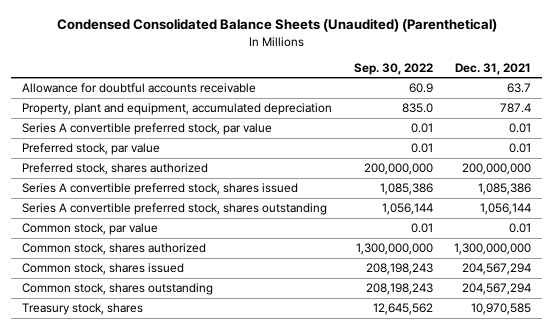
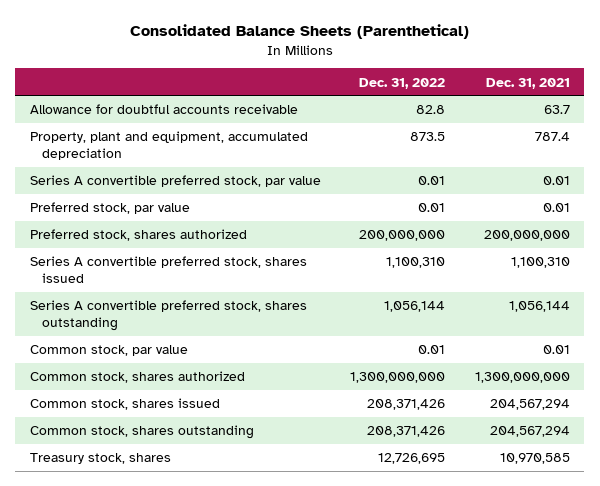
- Condensed Consolidated Balance Sheets (Unaudited) (Parenthetical)
+ Consolidated Balance Sheets (Parenthetical)
- | Sep. 30, 2022 | Dec. 31, 2021
+ | Dec. 31, 2022 | Dec. 31, 2021
- Series A convertible preferred stock, shares issued | 1,085,386 | 1,085,386
+ Series A convertible preferred stock, shares issued | 1,100,310 | 1,100,310

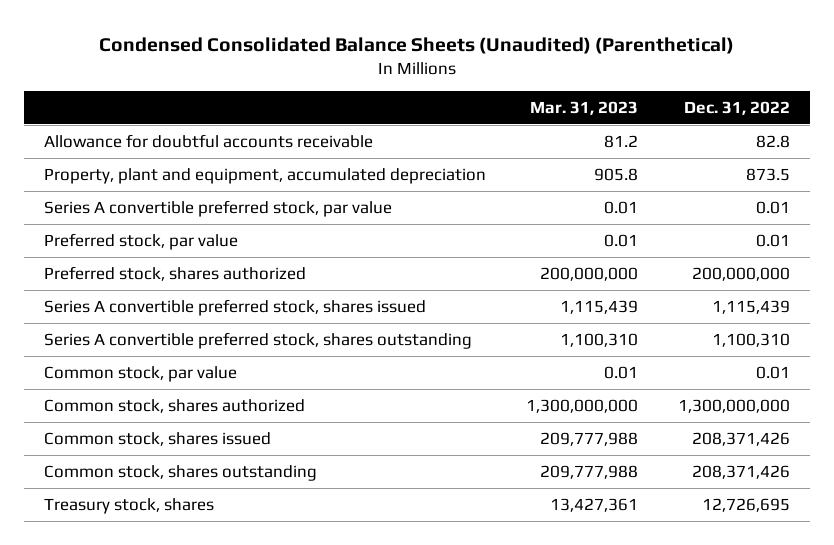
- Consolidated Balance Sheets (Parenthetical)
+ Condensed Consolidated Balance Sheets (Unaudited) (Parenthetical)
- | Dec. 31, 2022 | Dec. 31, 2021
+ | Mar. 31, 2023 | Dec. 31, 2022
- Series A convertible preferred stock, shares issued | 1,100,310 | 1,100,310
- Series A convertible preferred stock, shares outstanding | 1,056,144 | 1,056,144
+ Series A convertible preferred stock, shares issued | 1,115,439 | 1,115,439
+ Series A convertible preferred stock, shares outstanding | 1,100,310 | 1,100,310

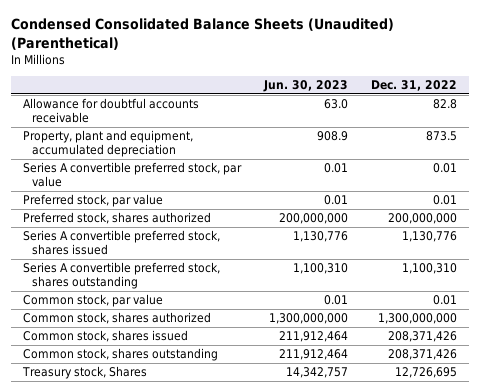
- | Mar. 31, 2023 | Dec. 31, 2022
+ | Jun. 30, 2023 | Dec. 31, 2022
- Series A convertible preferred stock, shares issued | 1,115,439 | 1,115,439
+ Series A convertible preferred stock, shares issued | 1,130,776 | 1,130,776
- Treasury stock, shares | 13,427,361 | 12,726,695
+ Treasury stock, Shares | 14,342,757 | 12,726,695

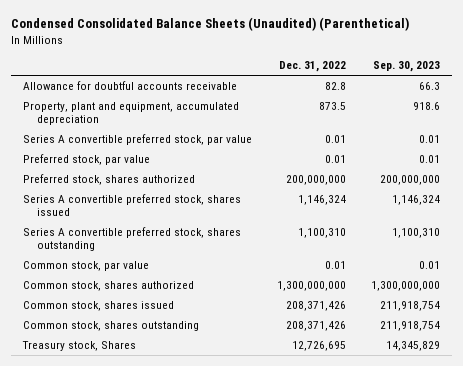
- | Jun. 30, 2023 | Dec. 31, 2022
+ | Dec. 31, 2022 | Sep. 30, 2023
- Series A convertible preferred stock, shares issued | 1,130,776 | 1,130,776
+ Series A convertible preferred stock, shares issued | 1,146,324 | 1,146,324

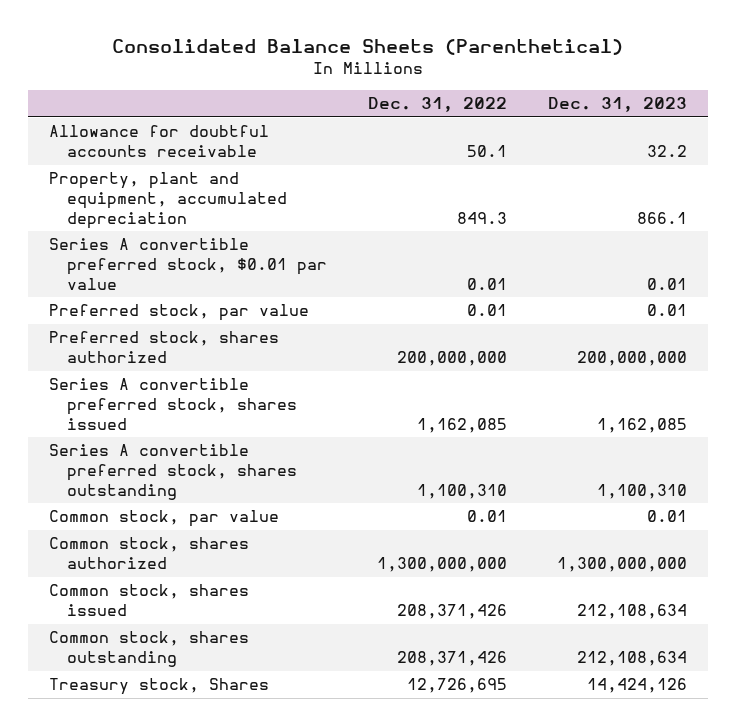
- Condensed Consolidated Balance Sheets (Unaudited) (Parenthetical)
+ Consolidated Balance Sheets (Parenthetical)
- | Dec. 31, 2022 | Sep. 30, 2023
+ | Dec. 31, 2022 | Dec. 31, 2023
- Allowance for doubtful accounts receivable | 82.8 | 66.3
- Property, plant and equipment, accumulated depreciation | 873.5 | 918.6
- Series A convertible preferred stock, par value | 0.01 | 0.01
+ Allowance for doubtful accounts receivable | 50.1 | 32.2
+ Property, plant and equipment, accumulated depreciation | 849.3 | 866.1
+ Series A convertible preferred stock, $0.01 par value | 0.01 | 0.01
- Series A convertible preferred stock, shares issued | 1,146,324 | 1,146,324
+ Series A convertible preferred stock, shares issued | 1,162,085 | 1,162,085

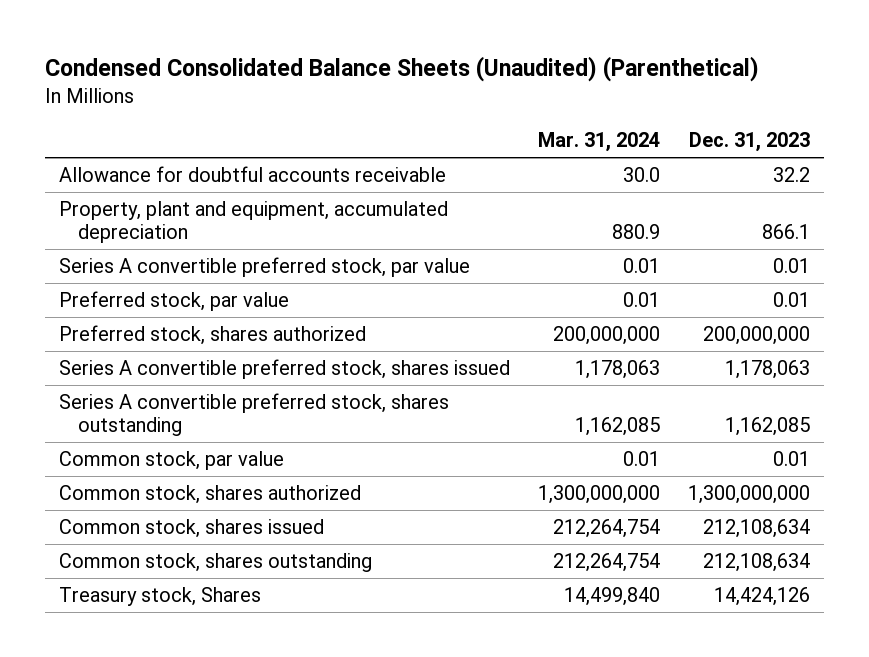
- Consolidated Balance Sheets (Parenthetical)
+ Condensed Consolidated Balance Sheets (Unaudited) (Parenthetical)
- | Dec. 31, 2022 | Dec. 31, 2023
+ | Mar. 31, 2024 | Dec. 31, 2023
- Series A convertible preferred stock, $0.01 par value | 0.01 | 0.01
+ Series A convertible preferred stock, par value | 0.01 | 0.01
- Series A convertible preferred stock, shares issued | 1,162,085 | 1,162,085
- Series A convertible preferred stock, shares outstanding | 1,100,310 | 1,100,310
+ Series A convertible preferred stock, shares issued | 1,178,063 | 1,178,063
+ Series A convertible preferred stock, shares outstanding | 1,162,085 | 1,162,085

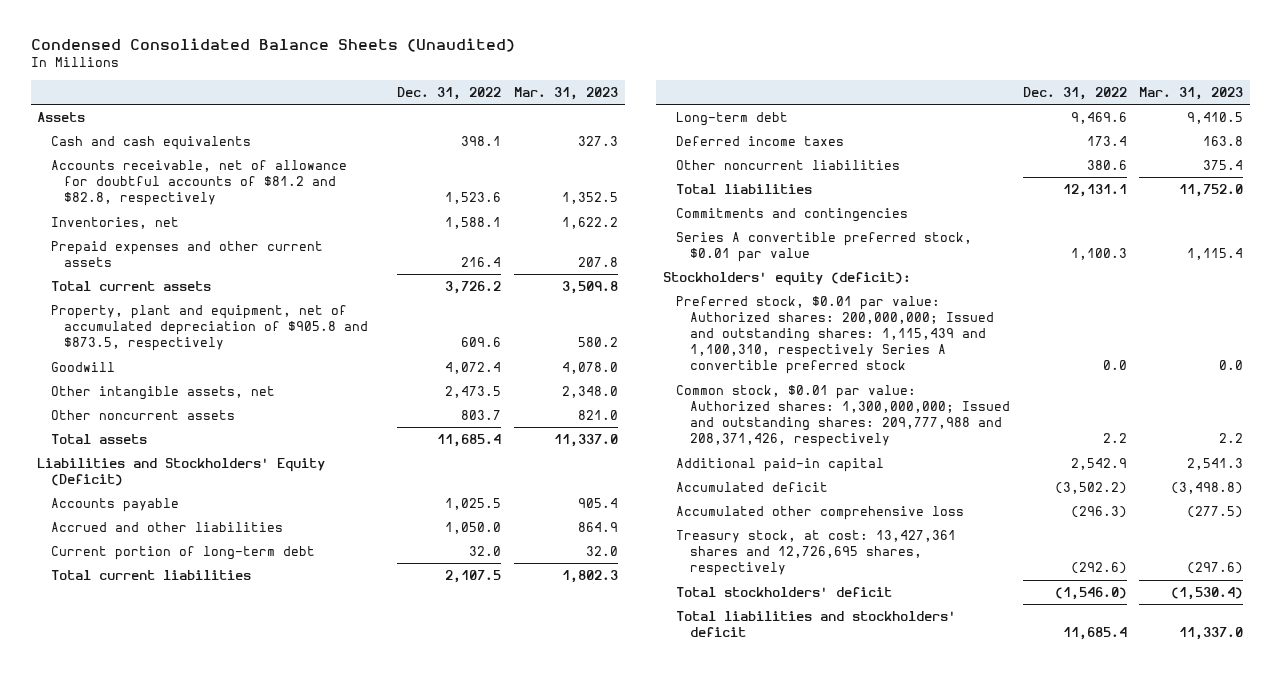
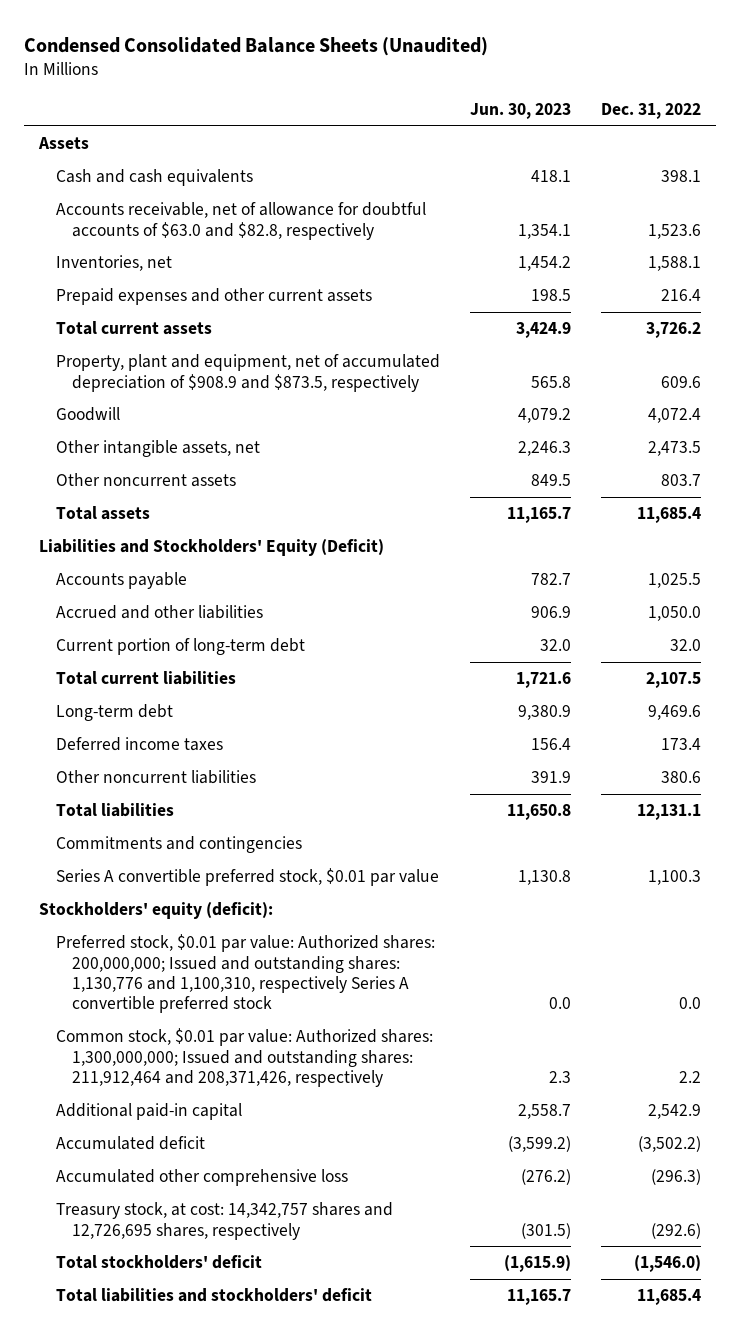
- | Dec. 31, 2022 | Mar. 31, 2023
+ | Jun. 30, 2023 | Dec. 31, 2022
- Accounts receivable, net of allowance for doubtful accounts of $81.2 and $82.8, respectively | 1,523.6 | 1,352.5
+ Accounts receivable, net of allowance for doubtful accounts of $63.0 and $82.8, respectively | 1,354.1 | 1,523.6
- Property, plant and equipment, net of accumulated depreciation of $905.8 and $873.5, respectively | 609.6 | 580.2
+ Property, plant and equipment, net of accumulated depreciation of $908.9 and $873.5, respectively | 565.8 | 609.6
- Preferred stock, $0.01 par value: Authorized shares: 200,000,000; Issued and outstanding shares: 1,115,439 and 1,100,310, respectively Series A convertible preferred stock | 0.0 | 0.0
- Common stock, $0.01 par value: Authorized shares: 1,300,000,000; Issued and outstanding shares: 209,777,988 and 208,371,426, respectively | 2.2 | 2.2
+ Preferred stock, $0.01 par value: Authorized shares: 200,000,000; Issued and outstanding shares: 1,130,776 and 1,100,310, respectively Series A convertible preferred stock | 0.0 | 0.0
+ Common stock, $0.01 par value: Authorized shares: 1,300,000,000; Issued and outstanding shares: 211,912,464 and 208,371,426, respectively | 2.3 | 2.2
- Treasury stock, at cost: 13,427,361 shares and 12,726,695 shares, respectively | (292.6) | (297.6)
+ Treasury stock, at cost: 14,342,757 shares and 12,726,695 shares, respectively | (301.5) | (292.6)

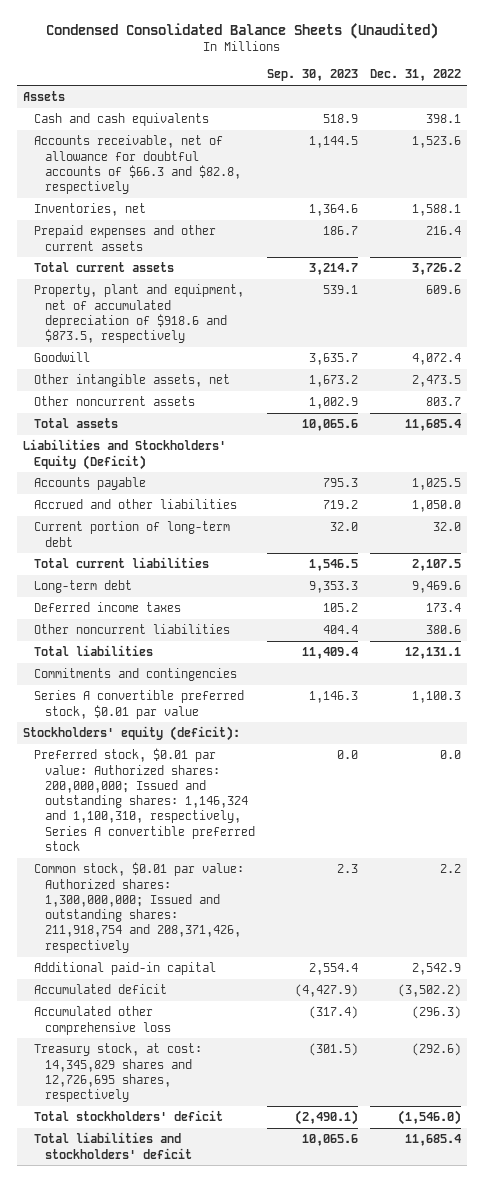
- | Jun. 30, 2023 | Dec. 31, 2022
+ | Sep. 30, 2023 | Dec. 31, 2022
- Accounts receivable, net of allowance for doubtful accounts of $63.0 and $82.8, respectively | 1,354.1 | 1,523.6
+ Accounts receivable, net of allowance for doubtful accounts of $66.3 and $82.8, respectively | 1,144.5 | 1,523.6
- Property, plant and equipment, net of accumulated depreciation of $908.9 and $873.5, respectively | 565.8 | 609.6
+ Property, plant and equipment, net of accumulated depreciation of $918.6 and $873.5, respectively | 539.1 | 609.6
- Preferred stock, $0.01 par value: Authorized shares: 200,000,000; Issued and outstanding shares: 1,130,776 and 1,100,310, respectively Series A convertible preferred stock | 0.0 | 0.0
- Common stock, $0.01 par value: Authorized shares: 1,300,000,000; Issued and outstanding shares: 211,912,464 and 208,371,426, respectively | 2.3 | 2.2
+ Preferred stock, $0.01 par value: Authorized shares: 200,000,000; Issued and outstanding shares: 1,146,324 and 1,100,310, respectively, Series A convertible preferred stock | 0.0 | 0.0
+ Common stock, $0.01 par value: Authorized shares: 1,300,000,000; Issued and outstanding shares: 211,918,754 and 208,371,426, respectively | 2.3 | 2.2
- Treasury stock, at cost: 14,342,757 shares and 12,726,695 shares, respectively | (301.5) | (292.6)
+ Treasury stock, at cost: 14,345,829 shares and 12,726,695 shares, respectively | (301.5) | (292.6)

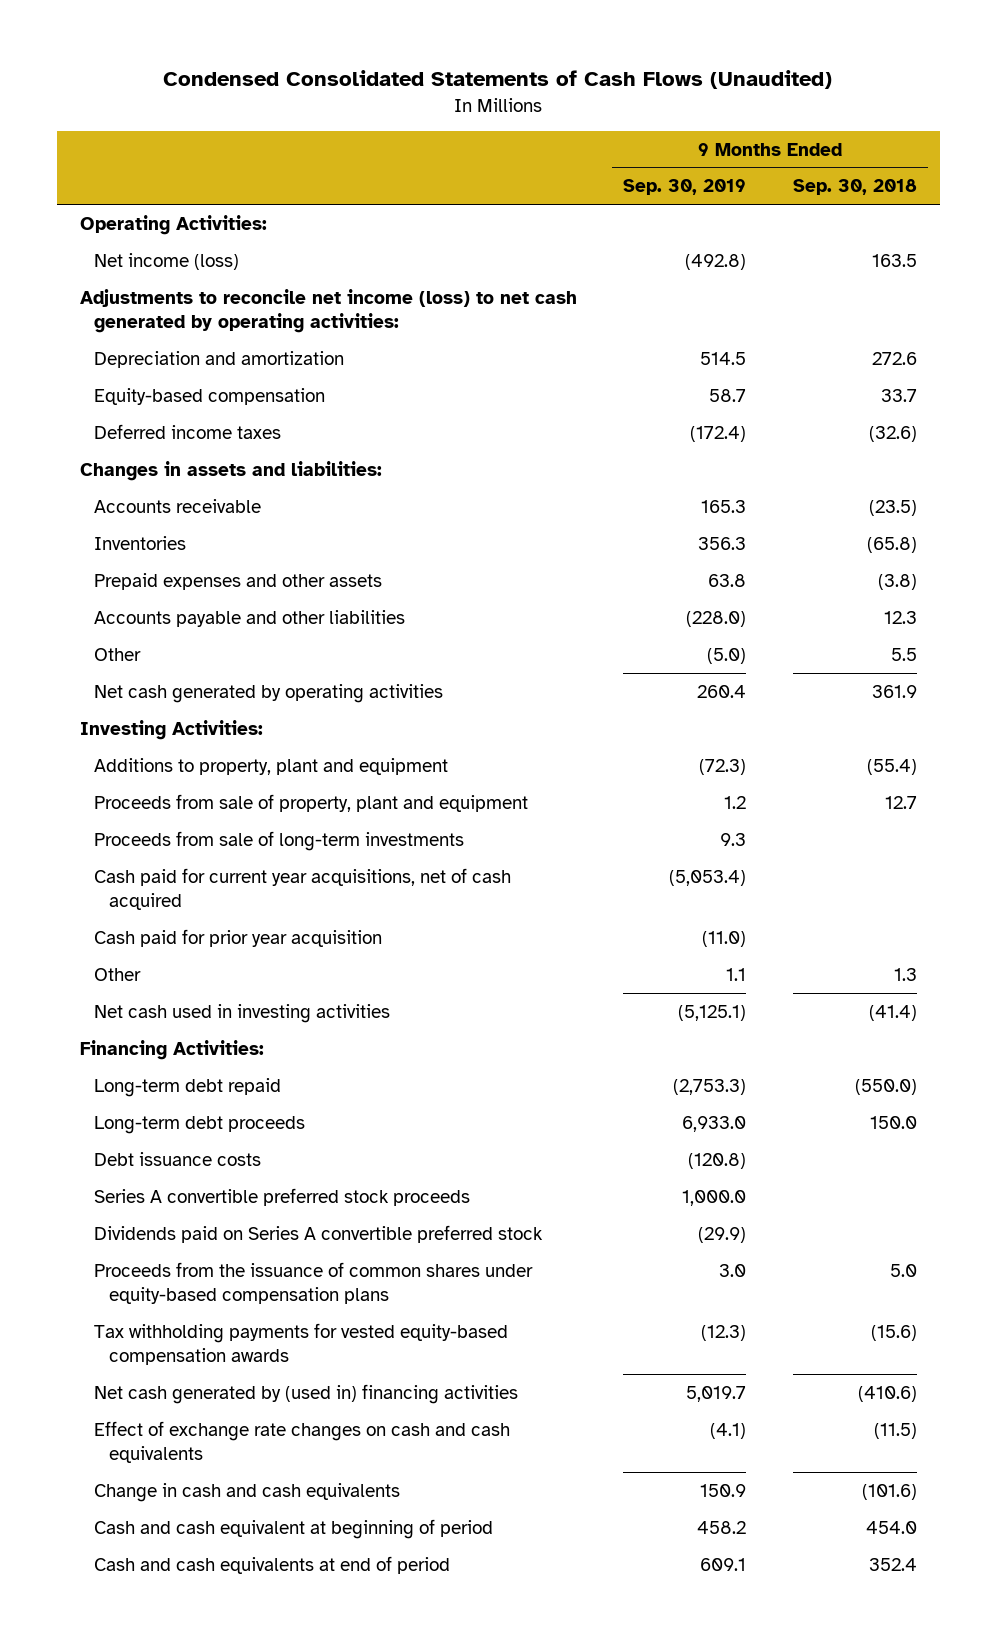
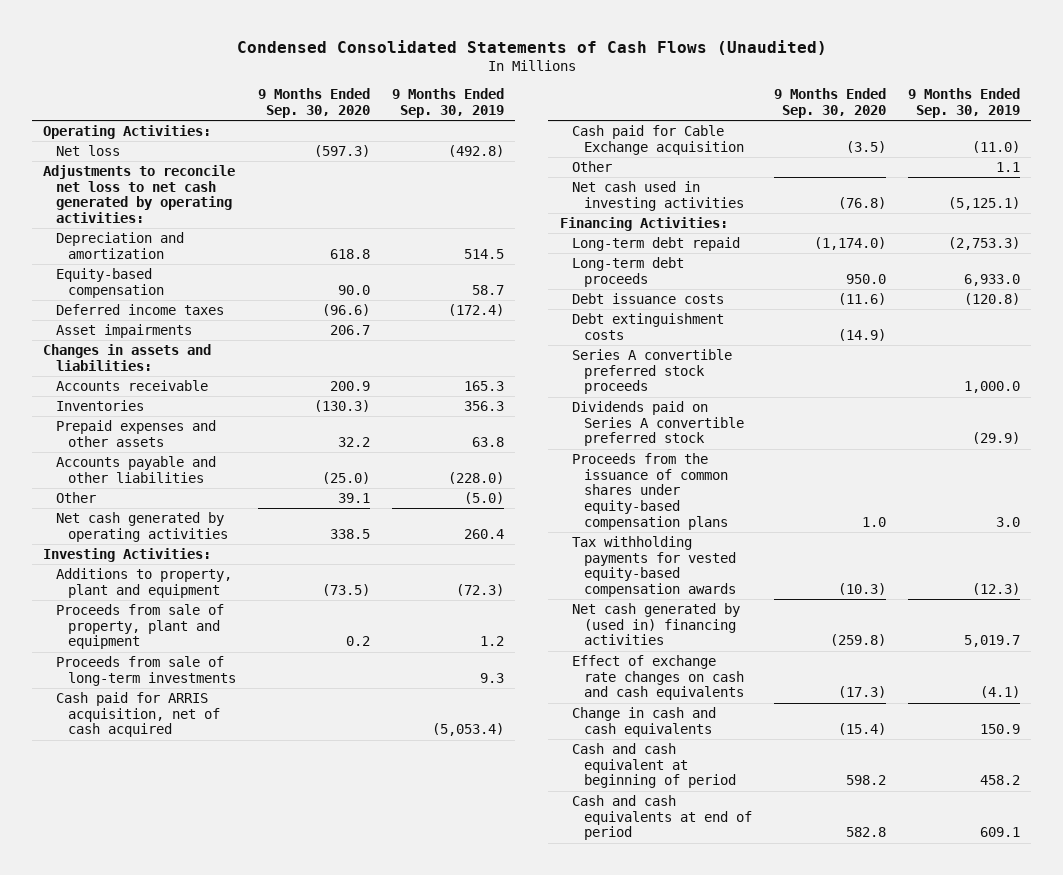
- | 9 Months Ended Sep. 30, 2019 | 9 Months Ended Sep. 30, 2018
+ | 9 Months Ended Sep. 30, 2020 | 9 Months Ended Sep. 30, 2019
- Net income (loss) | (492.8) | 163.5
- Adjustments to reconcile net income (loss) to net cash generated by operating activities:
+ Net loss | (597.3) | (492.8)
+ Adjustments to reconcile net loss to net cash generated by operating activities:
+ Asset impairments | 206.7 |
- Cash paid for current year acquisitions, net of cash acquired | (5,053.4) |
- Cash paid for prior year acquisition | (11.0) |
+ Cash paid for ARRIS acquisition, net of cash acquired | | (5,053.4)
+ Cash paid for Cable Exchange acquisition | (3.5) | (11.0)
+ Debt extinguishment costs | (14.9) |

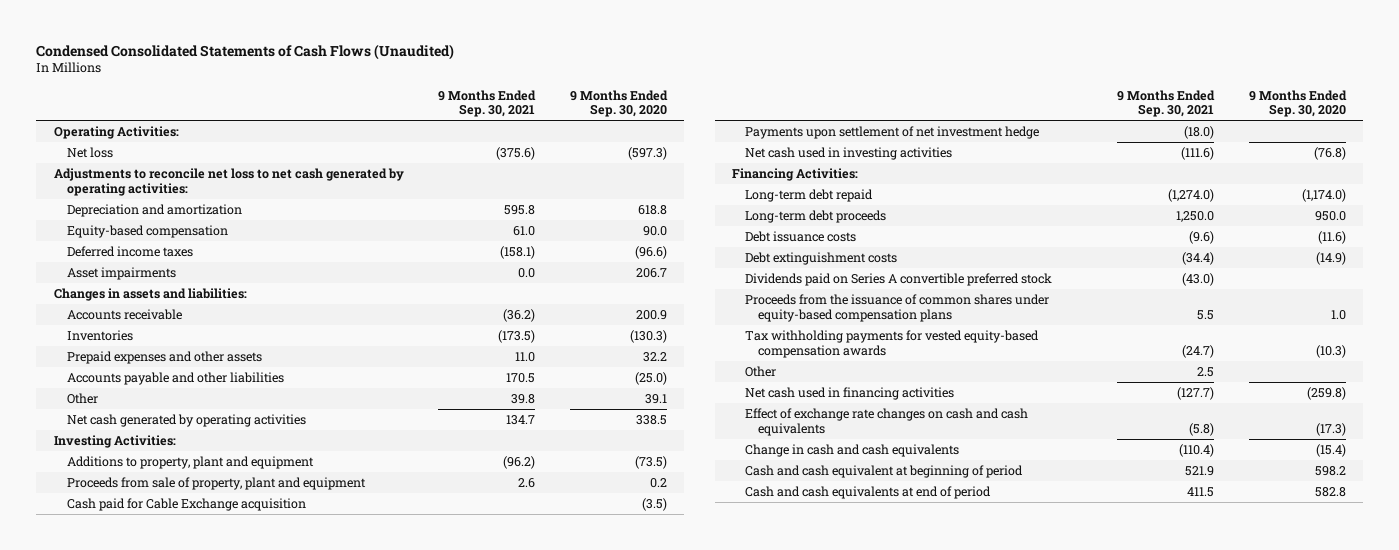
- | 9 Months Ended Sep. 30, 2020 | 9 Months Ended Sep. 30, 2019
+ | 9 Months Ended Sep. 30, 2021 | 9 Months Ended Sep. 30, 2020
- Proceeds from sale of long-term investments | | 9.3
- Cash paid for ARRIS acquisition, net of cash acquired | | (5,053.4)
+ Payments upon settlement of net investment hedge | (18.0) |
- Series A convertible preferred stock proceeds | | 1,000.0
- Net cash generated by (used in) financing activities | (259.8) | 5,019.7
moved down: Other | 2.5 |
+ Net cash used in financing activities | (127.7) | (259.8)

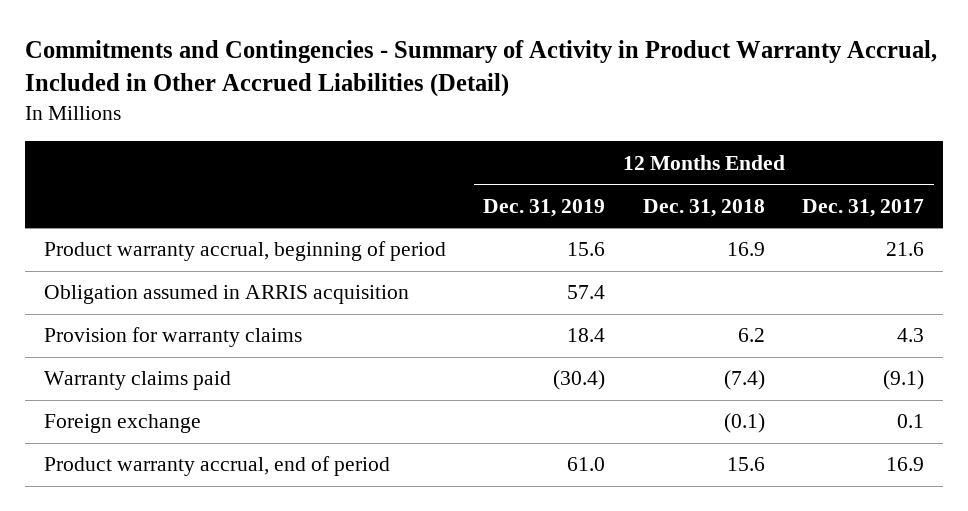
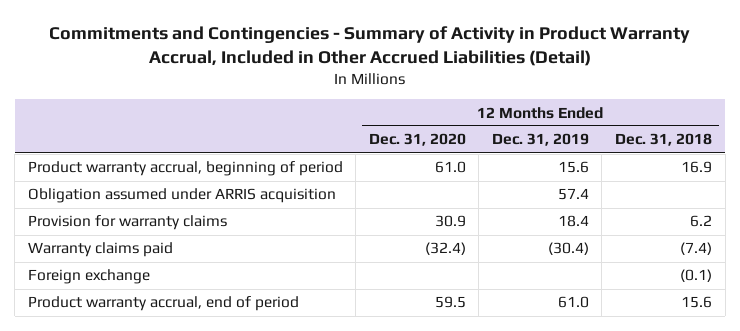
- | 12 Months Ended Dec. 31, 2019 | 12 Months Ended Dec. 31, 2018 | 12 Months Ended Dec. 31, 2017
+ | 12 Months Ended Dec. 31, 2020 | 12 Months Ended Dec. 31, 2019 | 12 Months Ended Dec. 31, 2018
- Obligation assumed in ARRIS acquisition | 57.4 | |
+ Obligation assumed under ARRIS acquisition | | 57.4 |

